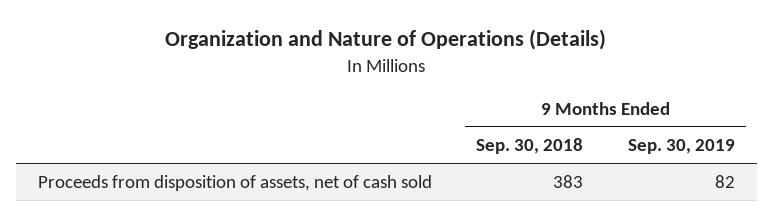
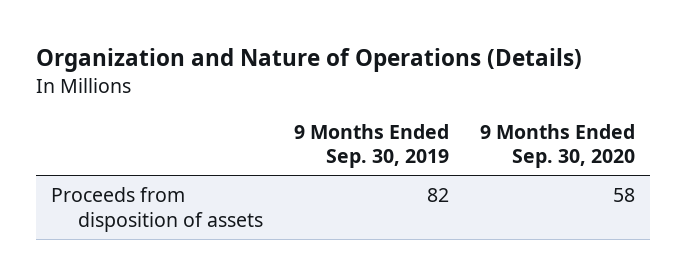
- | 9 Months Ended Sep. 30, 2018 | 9 Months Ended Sep. 30, 2019
+ | 9 Months Ended Sep. 30, 2019 | 9 Months Ended Sep. 30, 2020
- Proceeds from disposition of assets, net of cash sold | 383 | 82
+ Proceeds from disposition of assets | 82 | 58

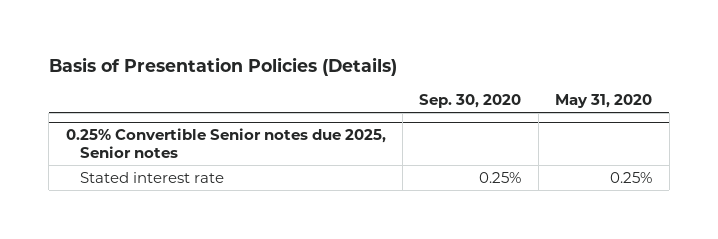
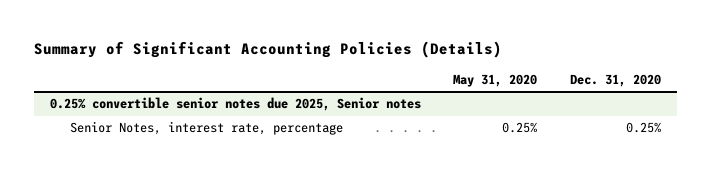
- Basis of Presentation Policies (Details)
+ Summary of Significant Accounting Policies (Details)
- | Sep. 30, 2020 | May 31, 2020
+ | May 31, 2020 | Dec. 31, 2020
- 0.25% Convertible Senior notes due 2025, Senior notes
- Stated interest rate | 0.25% | 0.25%
+ 0.25% convertible senior notes due 2025, Senior notes
+ Senior Notes, interest rate, percentage | 0.25% | 0.25%

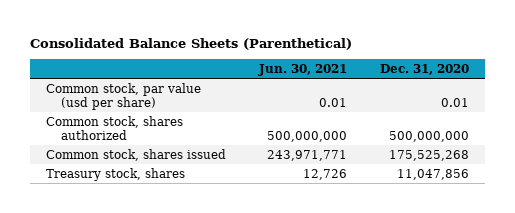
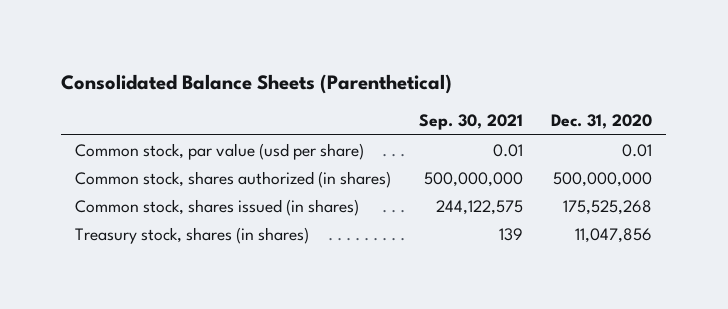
- | Jun. 30, 2021 | Dec. 31, 2020
+ | Sep. 30, 2021 | Dec. 31, 2020
- Common stock, shares authorized | 500,000,000 | 500,000,000
- Common stock, shares issued | 243,971,771 | 175,525,268
- Treasury stock, shares | 12,726 | 11,047,856
+ Common stock, shares authorized (in shares) | 500,000,000 | 500,000,000
+ Common stock, shares issued (in shares) | 244,122,575 | 175,525,268
+ Treasury stock, shares (in shares) | 139 | 11,047,856

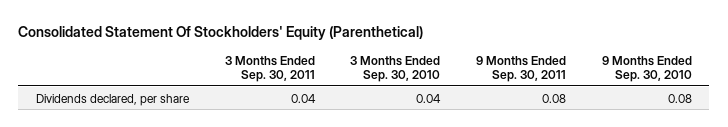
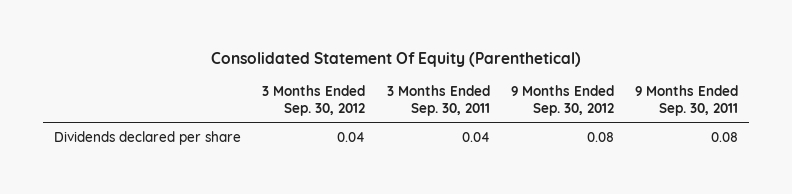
- Consolidated Statement Of Stockholders' Equity (Parenthetical)
+ Consolidated Statement Of Equity (Parenthetical)
- | 3 Months Ended Sep. 30, 2011 | 3 Months Ended Sep. 30, 2010 | 9 Months Ended Sep. 30, 2011 | 9 Months Ended Sep. 30, 2010
+ | 3 Months Ended Sep. 30, 2012 | 3 Months Ended Sep. 30, 2011 | 9 Months Ended Sep. 30, 2012 | 9 Months Ended Sep. 30, 2011
- Dividends declared, per share | 0.04 | 0.04 | 0.08 | 0.08
+ Dividends declared per share | 0.04 | 0.04 | 0.08 | 0.08

